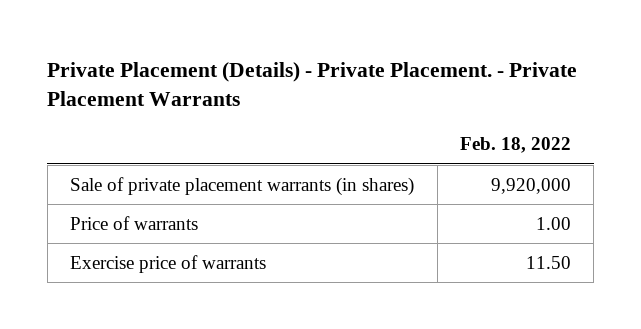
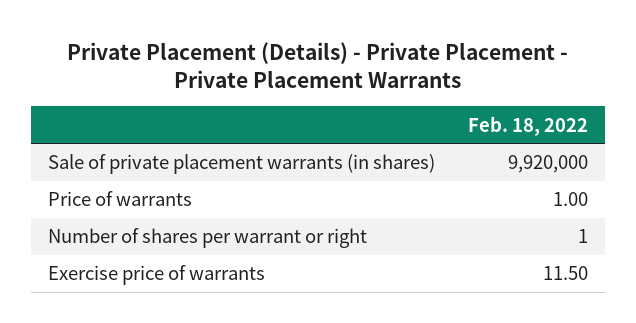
- Private Placement (Details) - Private Placement. - Private Placement Warrants
+ Private Placement (Details) - Private Placement - Private Placement Warrants
+ Number of shares per warrant or right | 1

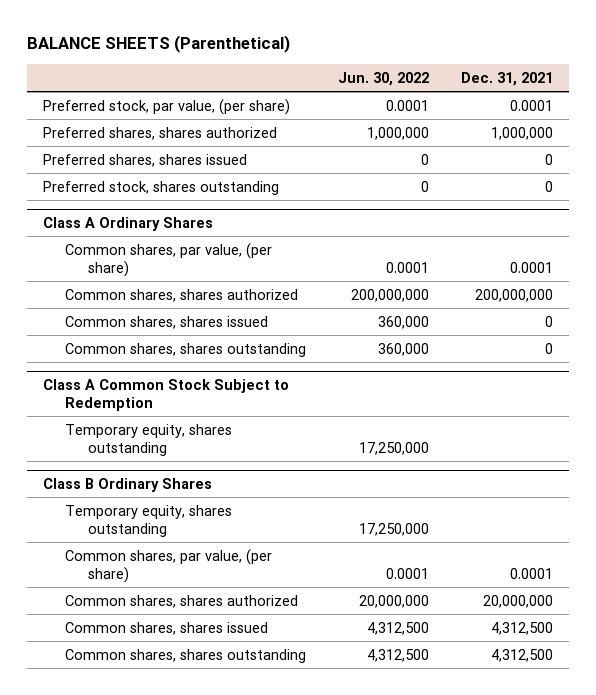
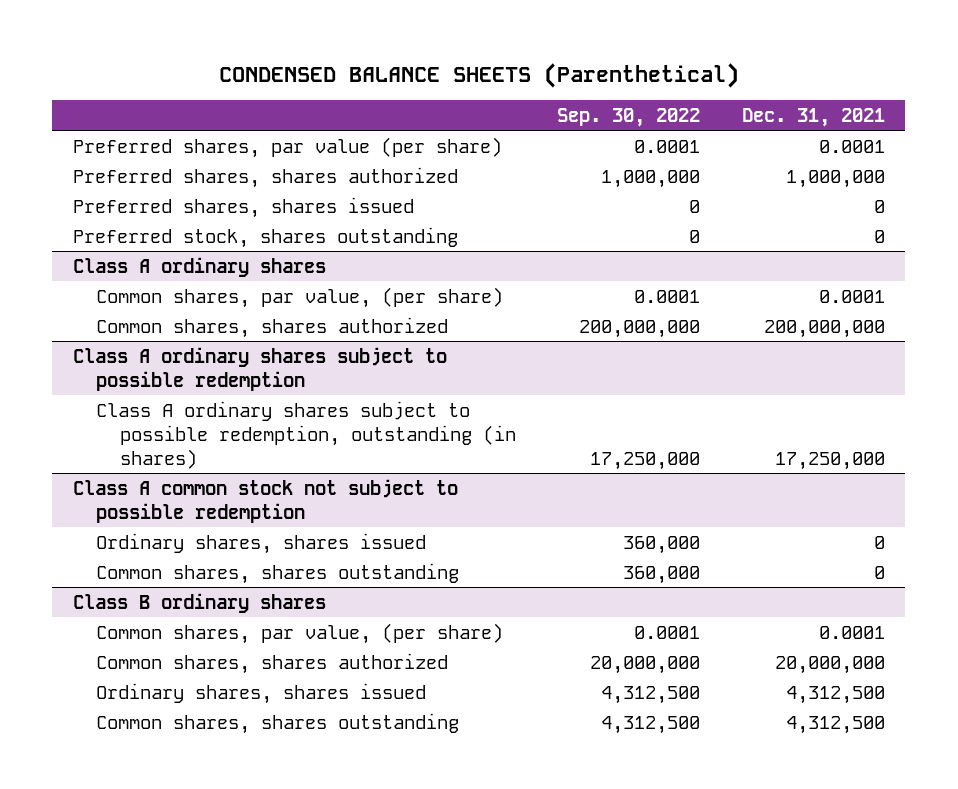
- BALANCE SHEETS (Parenthetical)
+ CONDENSED BALANCE SHEETS (Parenthetical)
- | Jun. 30, 2022 | Dec. 31, 2021
+ | Sep. 30, 2022 | Dec. 31, 2021
- Preferred stock, par value, (per share) | 0.0001 | 0.0001
+ Preferred shares, par value (per share) | 0.0001 | 0.0001
- Class A Ordinary Shares
+ Class A ordinary shares
- Common shares, shares issued | 360,000 | 0
+ Class A ordinary shares subject to possible redemption
+ Class A ordinary shares subject to possible redemption, outstanding (in shares) | 17,250,000 | 17,250,000
+ Class A common stock not subject to possible redemption
+ Ordinary shares, shares issued | 360,000 | 0
- Class A Common Stock Subject to Redemption
- Temporary equity, shares outstanding | 17,250,000 |
- Class B Ordinary Shares
- Temporary equity, shares outstanding | 17,250,000 |
+ Class B ordinary shares
- Common shares, shares issued | 4,312,500 | 4,312,500
+ Ordinary shares, shares issued | 4,312,500 | 4,312,500

